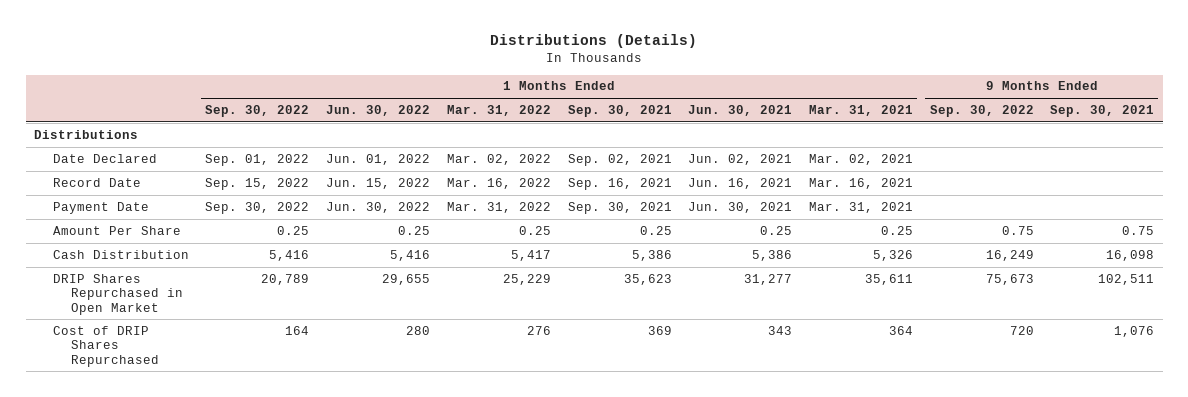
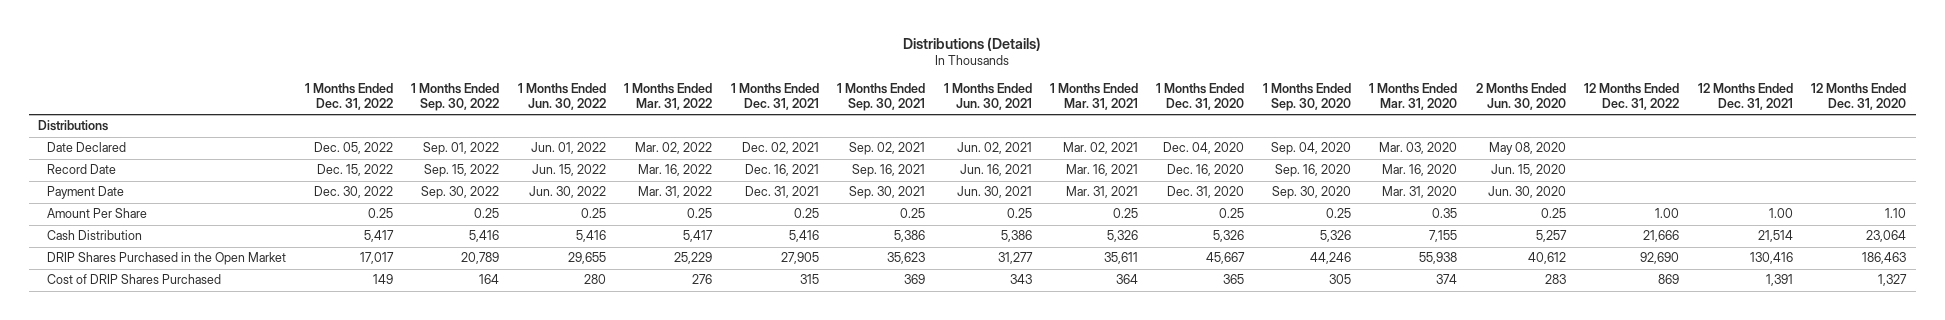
- | 1 Months Ended Sep. 30, 2022 | 1 Months Ended Jun. 30, 2022 | 1 Months Ended Mar. 31, 2022 | 1 Months Ended Sep. 30, 2021 | 1 Months Ended Jun. 30, 2021 | 1 Months Ended Mar. 31, 2021 | 9 Months Ended Sep. 30, 2022 | 9 Months Ended Sep. 30, 2021
+ | 1 Months Ended Dec. 31, 2022 | 1 Months Ended Sep. 30, 2022 | 1 Months Ended Jun. 30, 2022 | 1 Months Ended Mar. 31, 2022 | 1 Months Ended Dec. 31, 2021 | 1 Months Ended Sep. 30, 2021 | 1 Months Ended Jun. 30, 2021 | 1 Months Ended Mar. 31, 2021 | 1 Months Ended Dec. 31, 2020 | 1 Months Ended Sep. 30, 2020 | 1 Months Ended Mar. 31, 2020 | 2 Months Ended Jun. 30, 2020 | 12 Months Ended Dec. 31, 2022 | 12 Months Ended Dec. 31, 2021 | 12 Months Ended Dec. 31, 2020
- DRIP Shares Repurchased in Open Market | 20,789 | 29,655 | 25,229 | 35,623 | 31,277 | 35,611 | 75,673 | 102,511
- Cost of DRIP Shares Repurchased | 164 | 280 | 276 | 369 | 343 | 364 | 720 | 1,076
+ DRIP Shares Purchased in the Open Market | 17,017 | 20,789 | 29,655 | 25,229 | 27,905 | 35,623 | 31,277 | 35,611 | 45,667 | 44,246 | 55,938 | 40,612 | 92,690 | 130,416 | 186,463
+ Cost of DRIP Shares Purchased | 149 | 164 | 280 | 276 | 315 | 369 | 343 | 364 | 365 | 305 | 374 | 283 | 869 | 1,391 | 1,327

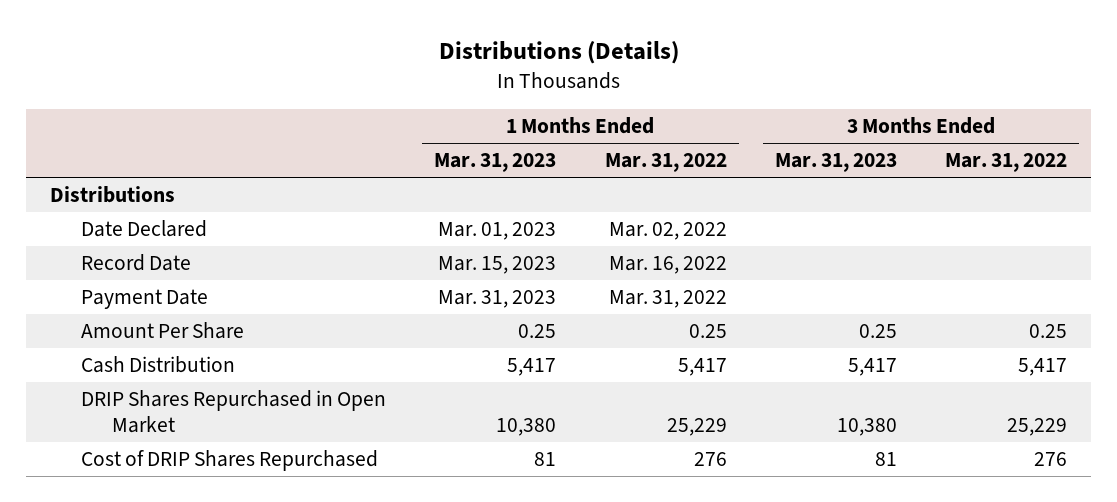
- | 1 Months Ended Dec. 31, 2022 | 1 Months Ended Sep. 30, 2022 | 1 Months Ended Jun. 30, 2022 | 1 Months Ended Mar. 31, 2022 | 1 Months Ended Dec. 31, 2021 | 1 Months Ended Sep. 30, 2021 | 1 Months Ended Jun. 30, 2021 | 1 Months Ended Mar. 31, 2021 | 1 Months Ended Dec. 31, 2020 | 1 Months Ended Sep. 30, 2020 | 1 Months Ended Mar. 31, 2020 | 2 Months Ended Jun. 30, 2020 | 12 Months Ended Dec. 31, 2022 | 12 Months Ended Dec. 31, 2021 | 12 Months Ended Dec. 31, 2020
+ | 1 Months Ended Mar. 31, 2023 | 1 Months Ended Mar. 31, 2022 | 3 Months Ended Mar. 31, 2023 | 3 Months Ended Mar. 31, 2022
- DRIP Shares Purchased in the Open Market | 17,017 | 20,789 | 29,655 | 25,229 | 27,905 | 35,623 | 31,277 | 35,611 | 45,667 | 44,246 | 55,938 | 40,612 | 92,690 | 130,416 | 186,463
- Cost of DRIP Shares Purchased | 149 | 164 | 280 | 276 | 315 | 369 | 343 | 364 | 365 | 305 | 374 | 283 | 869 | 1,391 | 1,327
+ DRIP Shares Repurchased in Open Market | 10,380 | 25,229 | 10,380 | 25,229
+ Cost of DRIP Shares Repurchased | 81 | 276 | 81 | 276

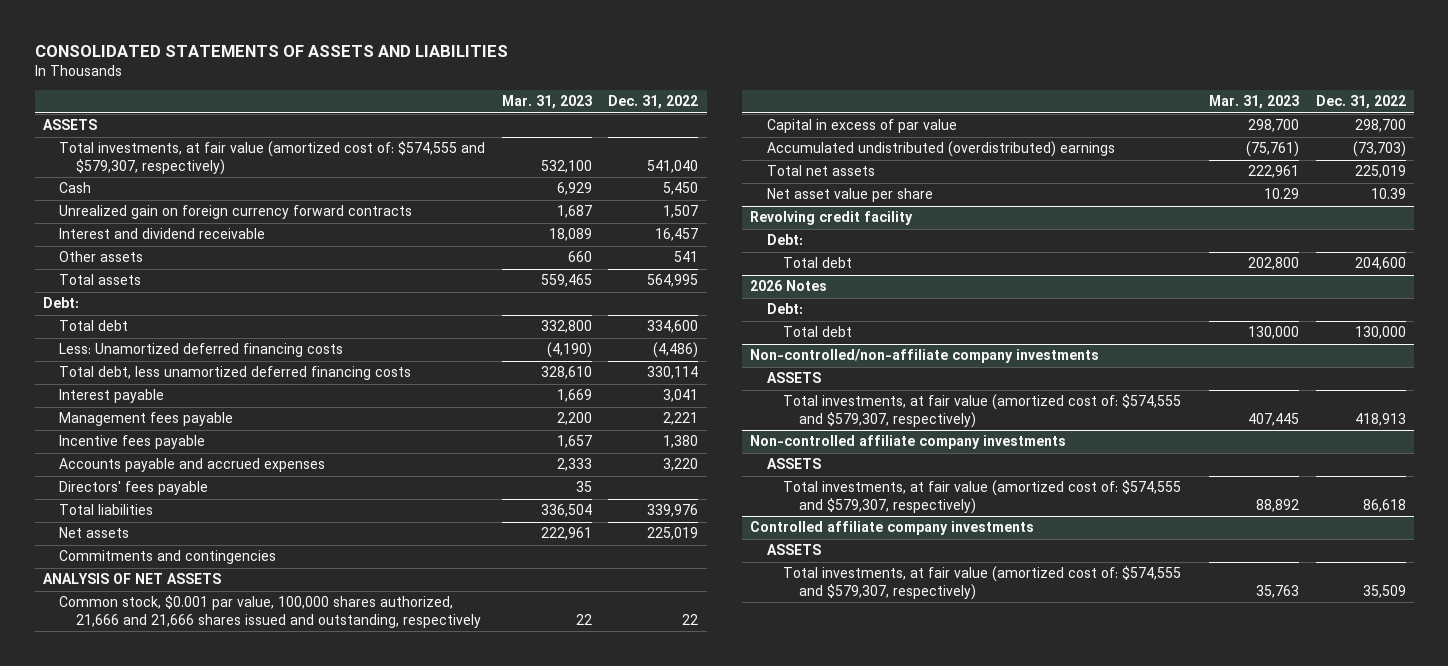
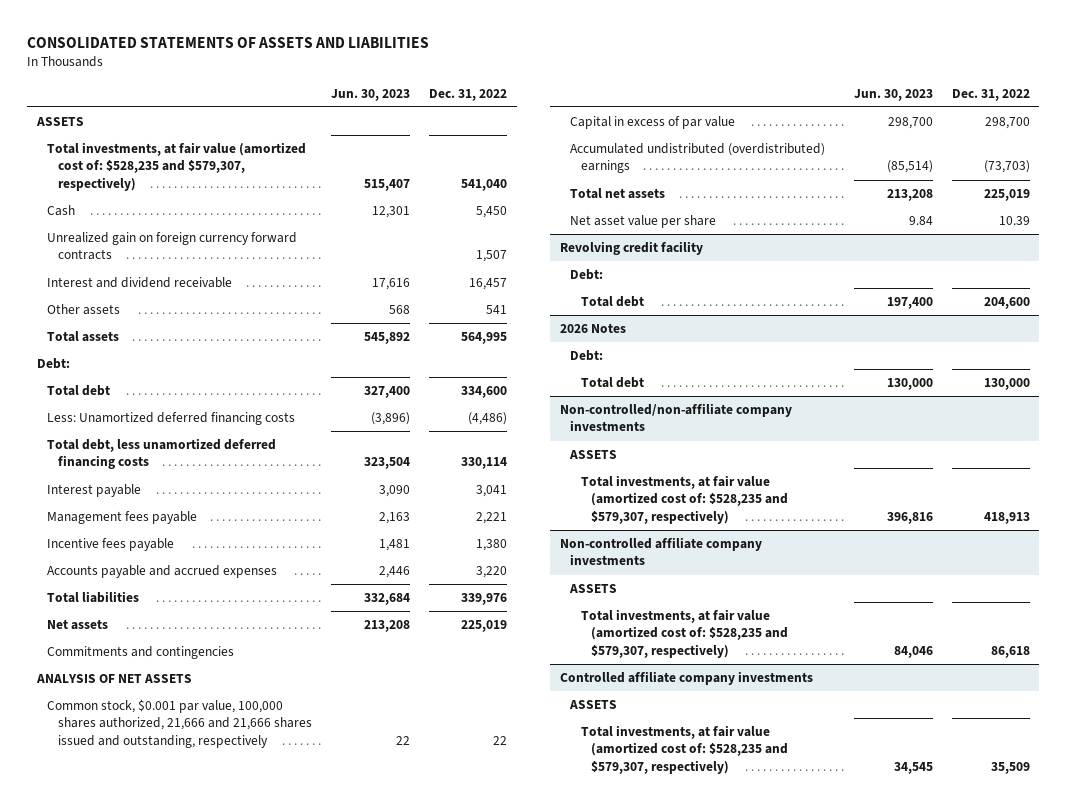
- | Mar. 31, 2023 | Dec. 31, 2022
+ | Jun. 30, 2023 | Dec. 31, 2022
- Total investments, at fair value (amortized cost of: $574,555 and $579,307, respectively) | 532,100 | 541,040
+ Total investments, at fair value (amortized cost of: $528,235 and $579,307, respectively) | 515,407 | 541,040
- Directors' fees payable | 35 |
@ Non-controlled/non-affiliate company investments
- Total investments, at fair value (amortized cost of: $574,555 and $579,307, respectively) | 407,445 | 418,913
+ Total investments, at fair value (amortized cost of: $528,235 and $579,307, respectively) | 396,816 | 418,913
@ Non-controlled affiliate company investments
- Total investments, at fair value (amortized cost of: $574,555 and $579,307, respectively) | 88,892 | 86,618
+ Total investments, at fair value (amortized cost of: $528,235 and $579,307, respectively) | 84,046 | 86,618
@ Controlled affiliate company investments
- Total investments, at fair value (amortized cost of: $574,555 and $579,307, respectively) | 35,763 | 35,509
+ Total investments, at fair value (amortized cost of: $528,235 and $579,307, respectively) | 34,545 | 35,509

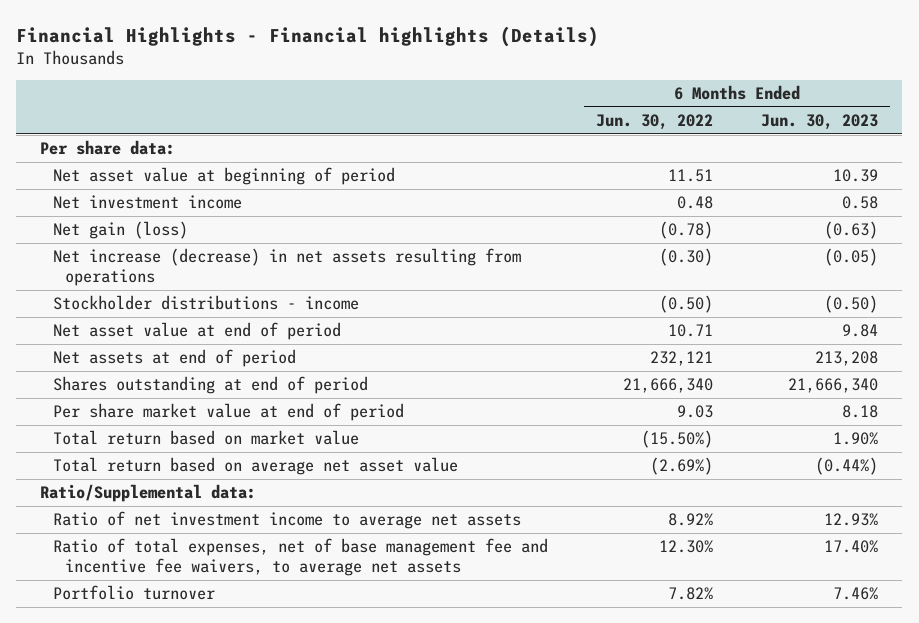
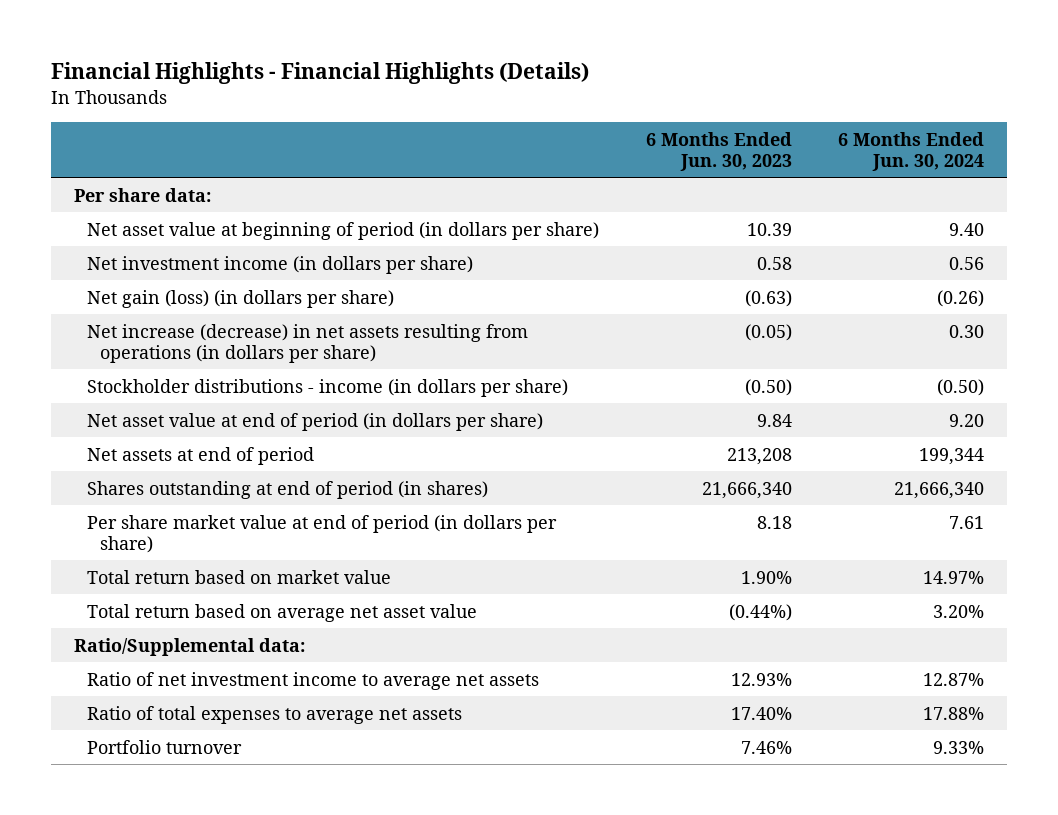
- Financial Highlights - Financial highlights (Details)
+ Financial Highlights - Financial Highlights (Details)
- | 6 Months Ended Jun. 30, 2022 | 6 Months Ended Jun. 30, 2023
+ | 6 Months Ended Jun. 30, 2023 | 6 Months Ended Jun. 30, 2024
- Net asset value at beginning of period | 11.51 | 10.39
- Net investment income | 0.48 | 0.58
- Net gain (loss) | (0.78) | (0.63)
- Net increase (decrease) in net assets resulting from operations | (0.30) | (0.05)
- Stockholder distributions - income | (0.50) | (0.50)
- Net asset value at end of period | 10.71 | 9.84
+ Net asset value at beginning of period (in dollars per share) | 10.39 | 9.40
+ Net investment income (in dollars per share) | 0.58 | 0.56
+ Net gain (loss) (in dollars per share) | (0.63) | (0.26)
+ Net increase (decrease) in net assets resulting from operations (in dollars per share) | (0.05) | 0.30
+ Stockholder distributions - income (in dollars per share) | (0.50) | (0.50)
+ Net asset value at end of period (in dollars per share) | 9.84 | 9.20
- Shares outstanding at end of period | 21,666,340 | 21,666,340
- Per share market value at end of period | 9.03 | 8.18
+ Shares outstanding at end of period (in shares) | 21,666,340 | 21,666,340
+ Per share market value at end of period (in dollars per share) | 8.18 | 7.61
- Ratio of total expenses, net of base management fee and incentive fee waivers, to average net assets | 12.30% | 17.40%
+ Ratio of total expenses to average net assets | 17.40% | 17.88%

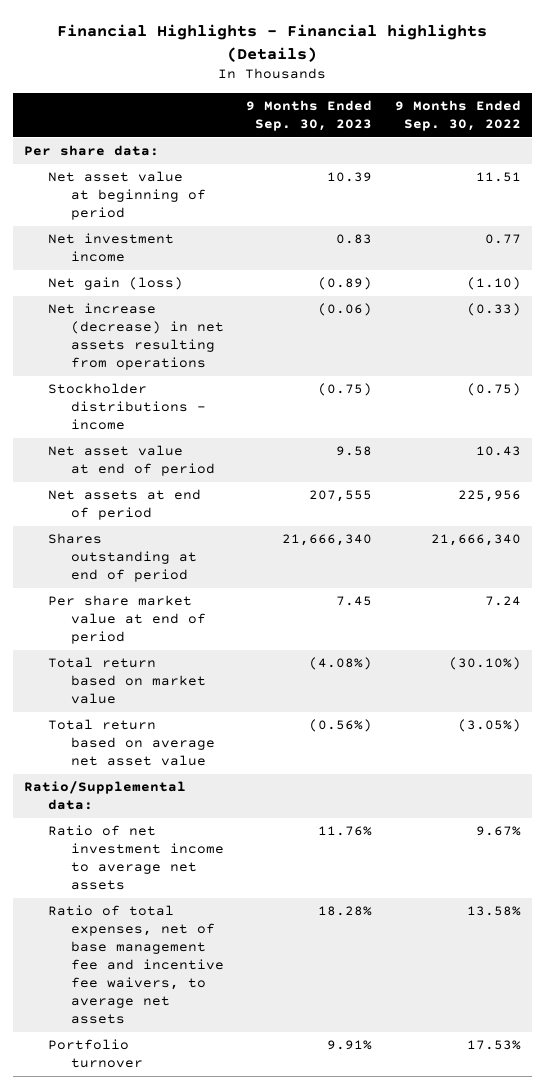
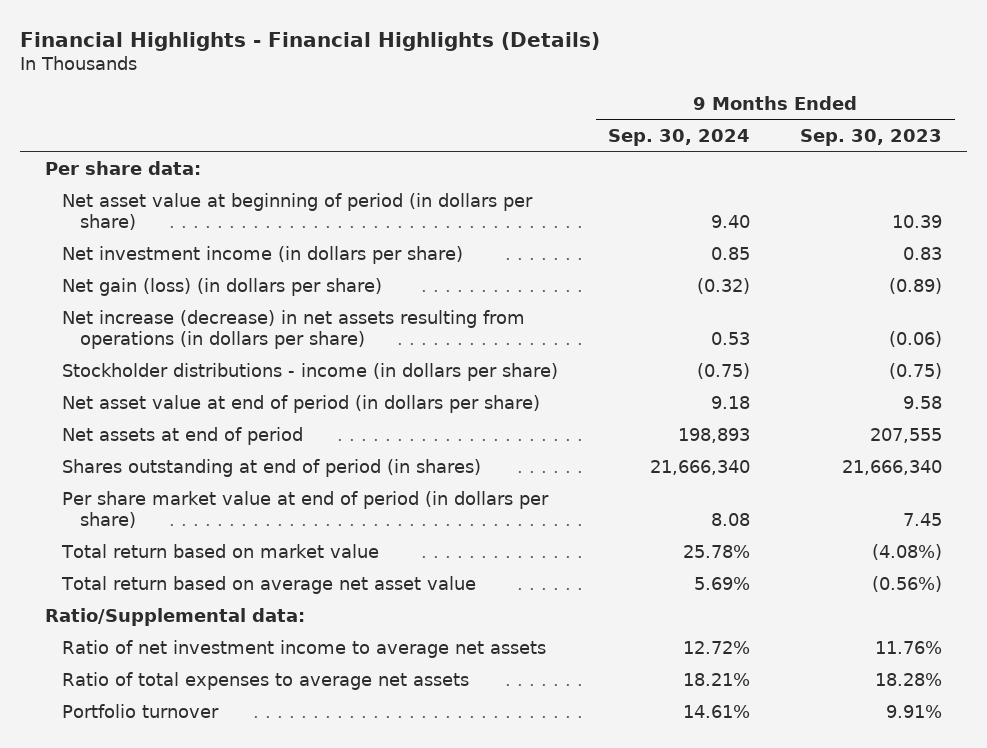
- Financial Highlights - Financial highlights (Details)
+ Financial Highlights - Financial Highlights (Details)
- | 9 Months Ended Sep. 30, 2023 | 9 Months Ended Sep. 30, 2022
+ | 9 Months Ended Sep. 30, 2024 | 9 Months Ended Sep. 30, 2023
- Net asset value at beginning of period | 10.39 | 11.51
- Net investment income | 0.83 | 0.77
- Net gain (loss) | (0.89) | (1.10)
- Net increase (decrease) in net assets resulting from operations | (0.06) | (0.33)
- Stockholder distributions - income | (0.75) | (0.75)
- Net asset value at end of period | 9.58 | 10.43
+ Net asset value at beginning of period (in dollars per share) | 9.40 | 10.39
+ Net investment income (in dollars per share) | 0.85 | 0.83
+ Net gain (loss) (in dollars per share) | (0.32) | (0.89)
+ Net increase (decrease) in net assets resulting from operations (in dollars per share) | 0.53 | (0.06)
+ Stockholder distributions - income (in dollars per share) | (0.75) | (0.75)
+ Net asset value at end of period (in dollars per share) | 9.18 | 9.58
- Shares outstanding at end of period | 21,666,340 | 21,666,340
- Per share market value at end of period | 7.45 | 7.24
+ Shares outstanding at end of period (in shares) | 21,666,340 | 21,666,340
+ Per share market value at end of period (in dollars per share) | 8.08 | 7.45
- Ratio of total expenses, net of base management fee and incentive fee waivers, to average net assets | 18.28% | 13.58%
+ Ratio of total expenses to average net assets | 18.21% | 18.28%

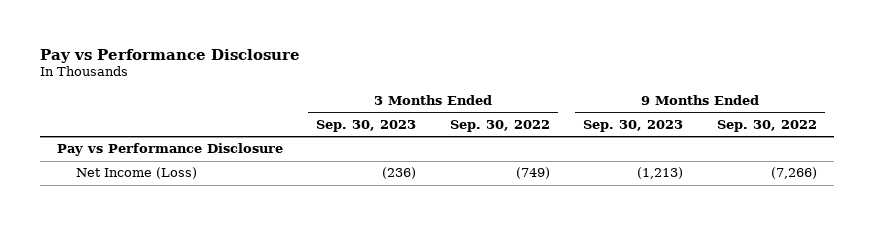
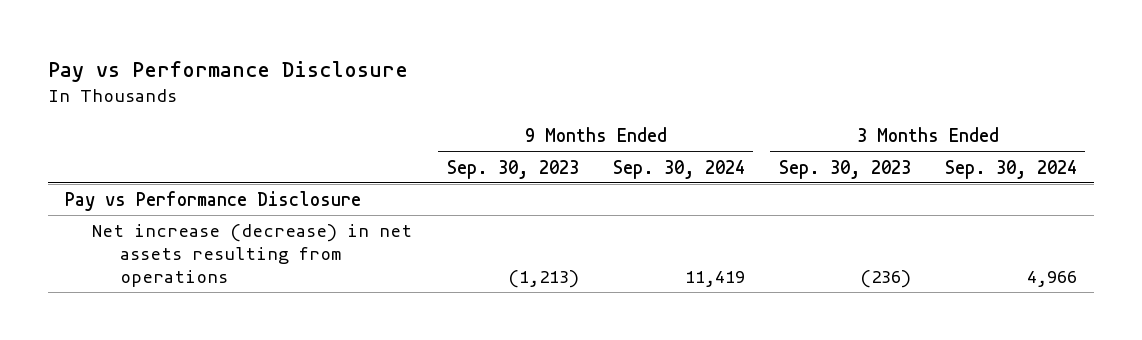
- | 3 Months Ended Sep. 30, 2023 | 3 Months Ended Sep. 30, 2022 | 9 Months Ended Sep. 30, 2023 | 9 Months Ended Sep. 30, 2022
+ | 9 Months Ended Sep. 30, 2023 | 9 Months Ended Sep. 30, 2024 | 3 Months Ended Sep. 30, 2023 | 3 Months Ended Sep. 30, 2024
- Net Income (Loss) | (236) | (749) | (1,213) | (7,266)
+ Net increase (decrease) in net assets resulting from operations | (1,213) | 11,419 | (236) | 4,966

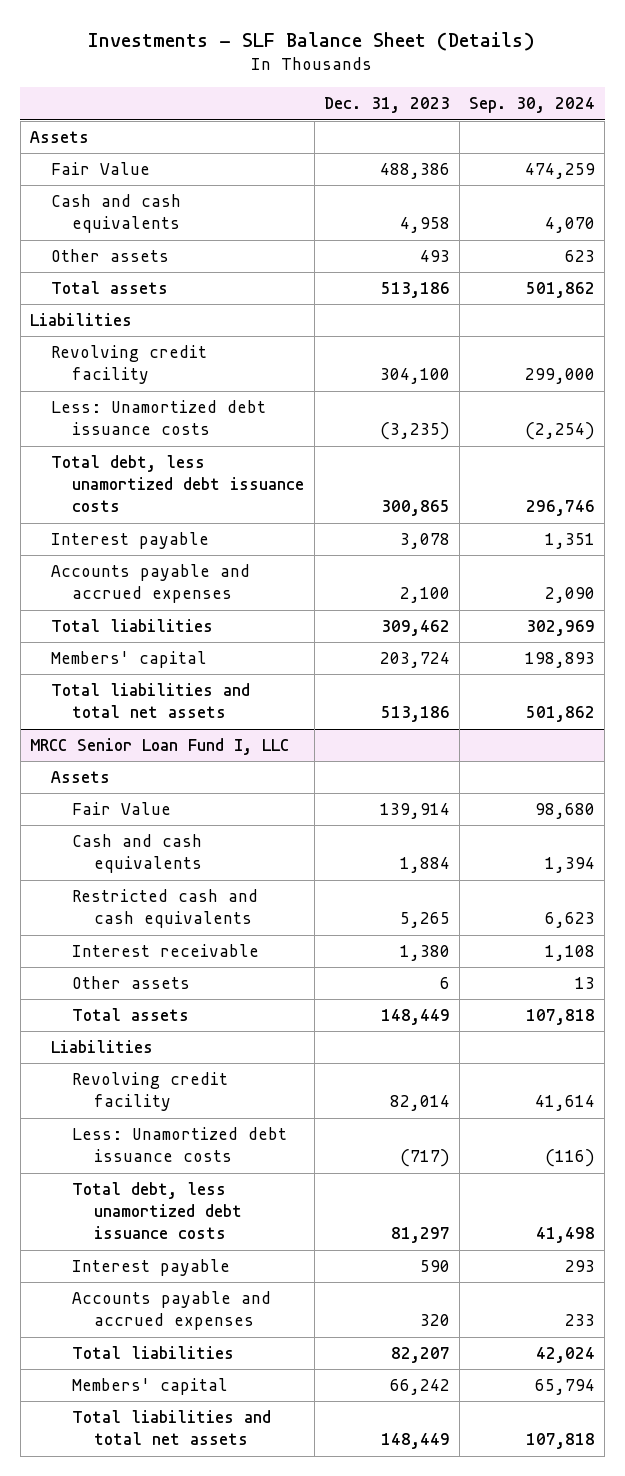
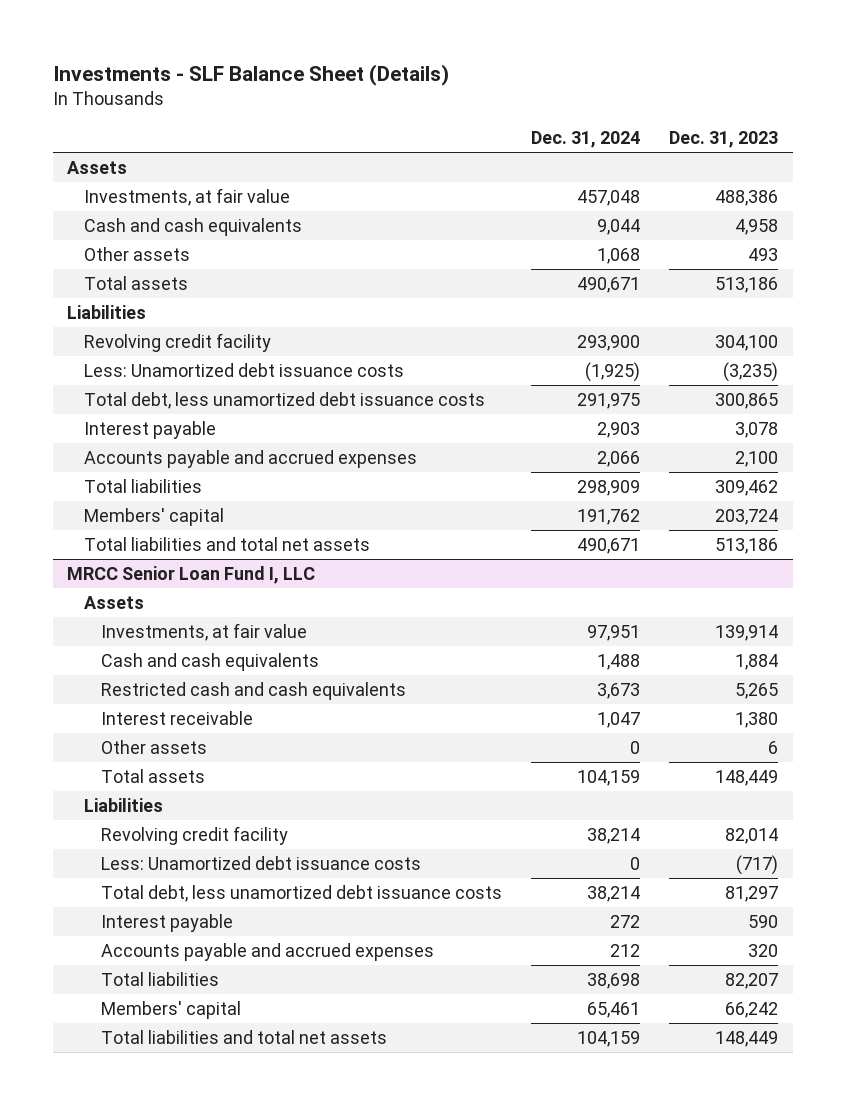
- | Dec. 31, 2023 | Sep. 30, 2024
+ | Dec. 31, 2024 | Dec. 31, 2023
- Fair Value | 488,386 | 474,259
+ Investments, at fair value | 457,048 | 488,386
@ MRCC Senior Loan Fund I, LLC
- Fair Value | 139,914 | 98,680
+ Investments, at fair value | 97,951 | 139,914

